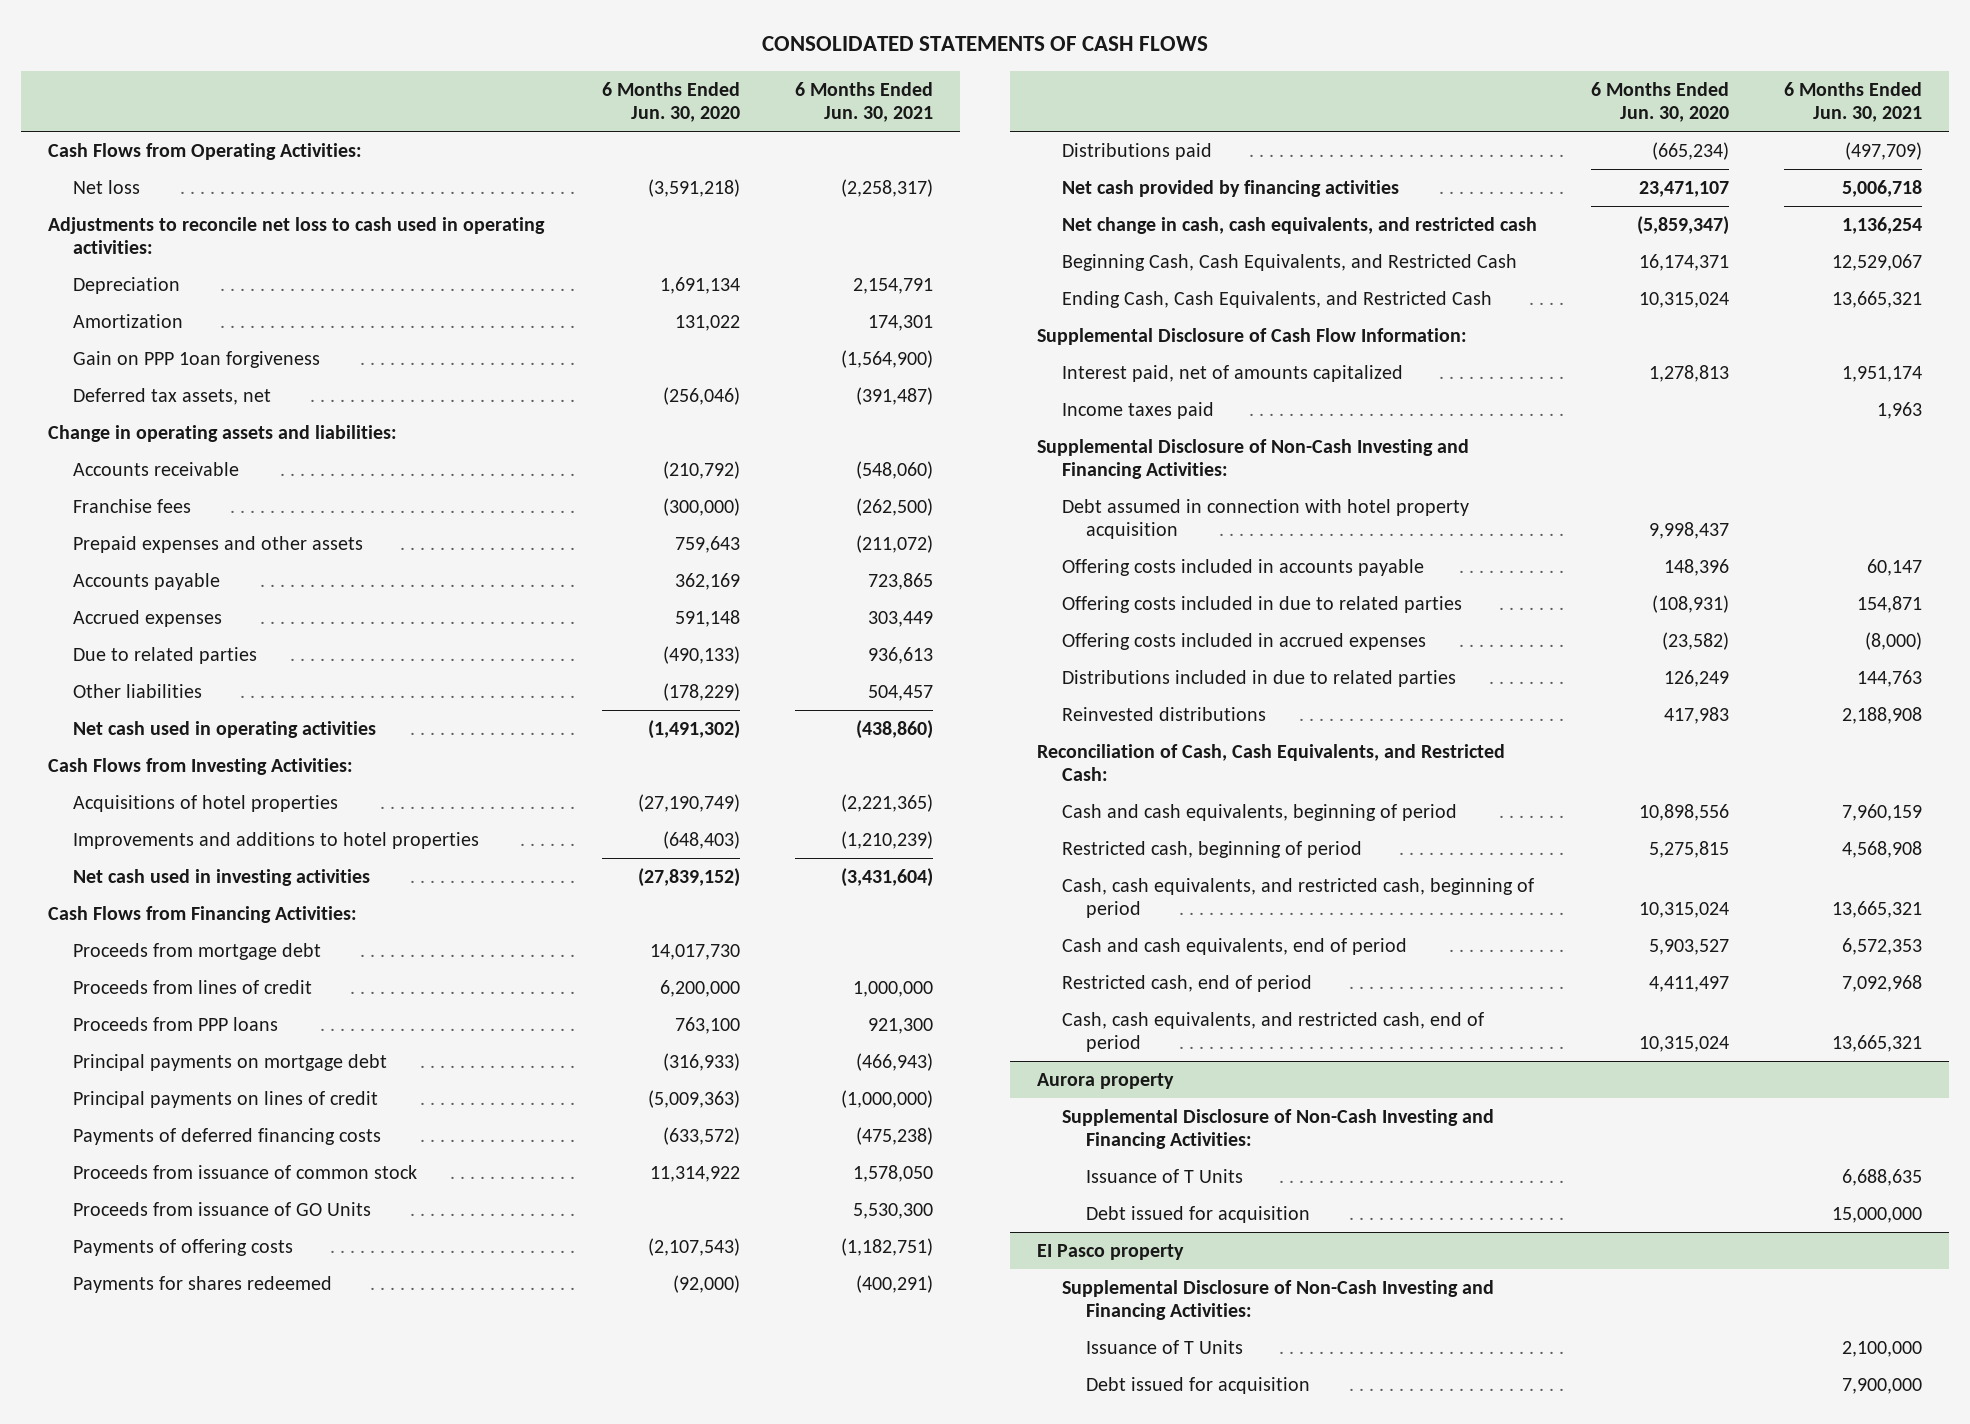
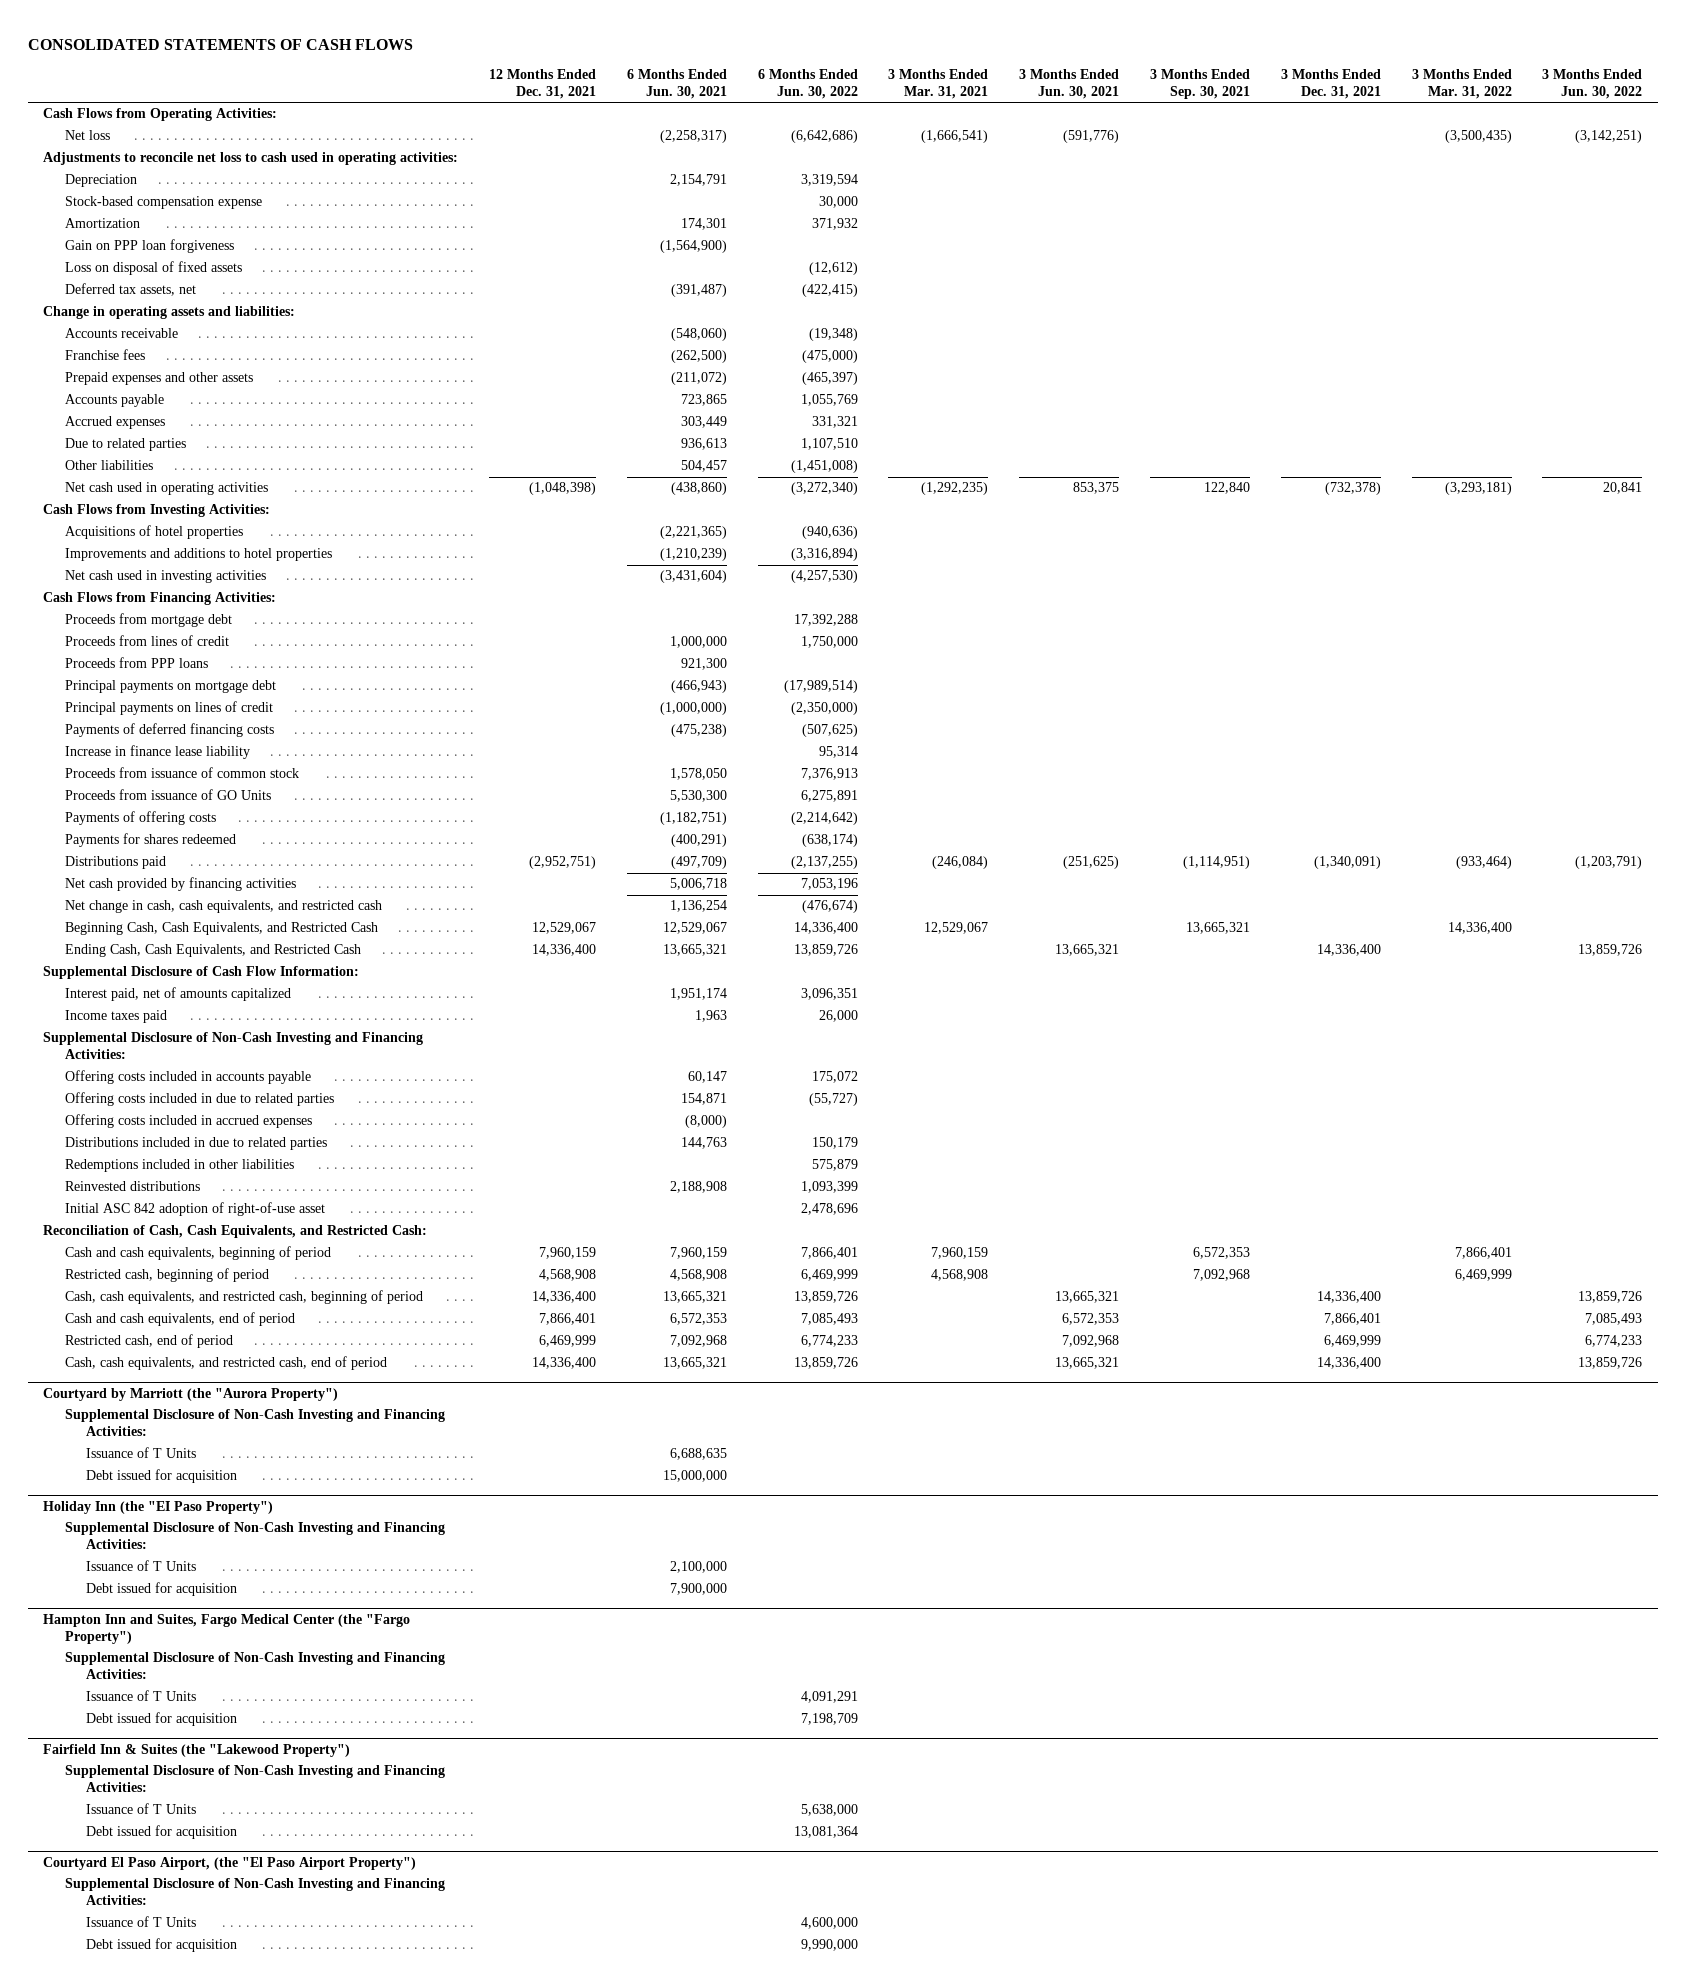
- | 6 Months Ended Jun. 30, 2020 | 6 Months Ended Jun. 30, 2021
+ | 12 Months Ended Dec. 31, 2021 | 6 Months Ended Jun. 30, 2021 | 6 Months Ended Jun. 30, 2022 | 3 Months Ended Mar. 31, 2021 | 3 Months Ended Jun. 30, 2021 | 3 Months Ended Sep. 30, 2021 | 3 Months Ended Dec. 31, 2021 | 3 Months Ended Mar. 31, 2022 | 3 Months Ended Jun. 30, 2022
+ Stock-based compensation expense | | | 30,000 | | | | | |
- Gain on PPP 1oan forgiveness | | (1,564,900)
+ Gain on PPP loan forgiveness | | (1,564,900) | | | | | | |
+ Loss on disposal of fixed assets | | | (12,612) | | | | | |
+ Increase in finance lease liability | | | 95,314 | | | | | |
- Debt assumed in connection with hotel property acquisition | 9,998,437 |
+ Redemptions included in other liabilities | | | 575,879 | | | | | |
+ Initial ASC 842 adoption of right-of-use asset | | | 2,478,696 | | | | | |
- Aurora property
+ Courtyard by Marriott (the "Aurora Property")
- EI Pasco property
+ Holiday Inn (the "EI Paso Property")
+ Hampton Inn and Suites, Fargo Medical Center (the "Fargo Property")
+ Supplemental Disclosure of Non-Cash Investing and Financing Activities:
+ Issuance of T Units | | | 4,091,291 | | | | | |
+ Debt issued for acquisition | | | 7,198,709 | | | | | |
+ Fairfield Inn & Suites (the "Lakewood Property")
+ Supplemental Disclosure of Non-Cash Investing and Financing Activities:
+ Issuance of T Units | | | 5,638,000 | | | | | |
+ Debt issued for acquisition | | | 13,081,364 | | | | | |
+ Courtyard El Paso Airport, (the "El Paso Airport Property")
+ Supplemental Disclosure of Non-Cash Investing and Financing Activities:
+ Issuance of T Units | | | 4,600,000 | | | | | |
+ Debt issued for acquisition | | | 9,990,000 | | | | | |

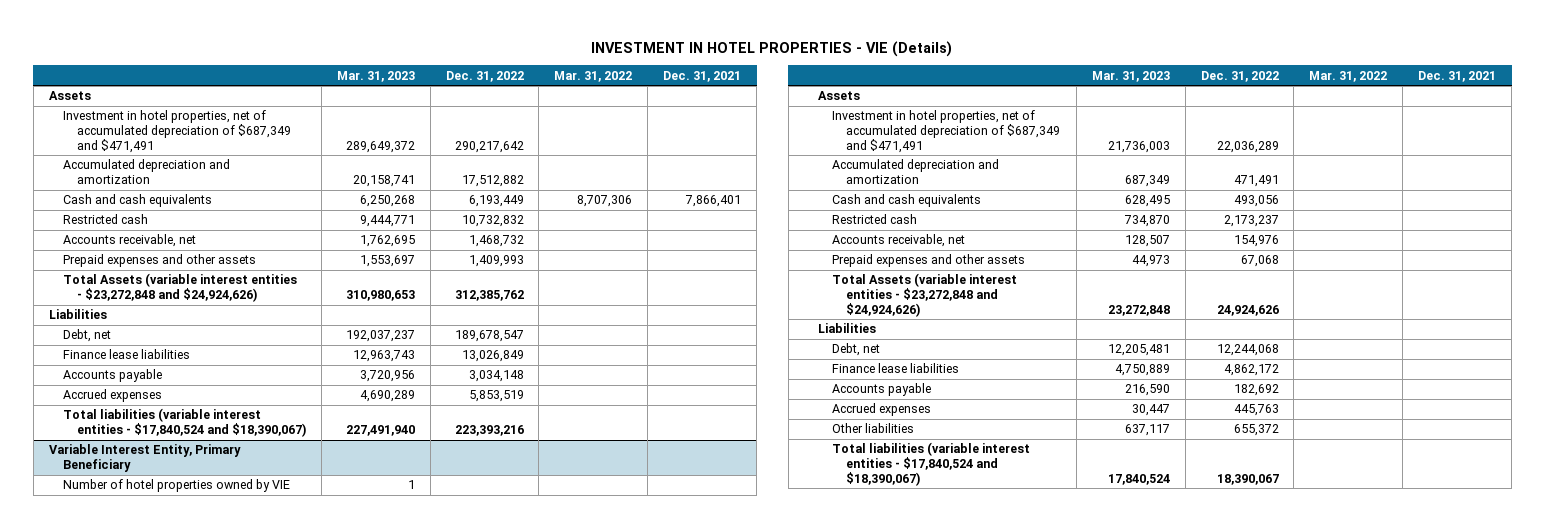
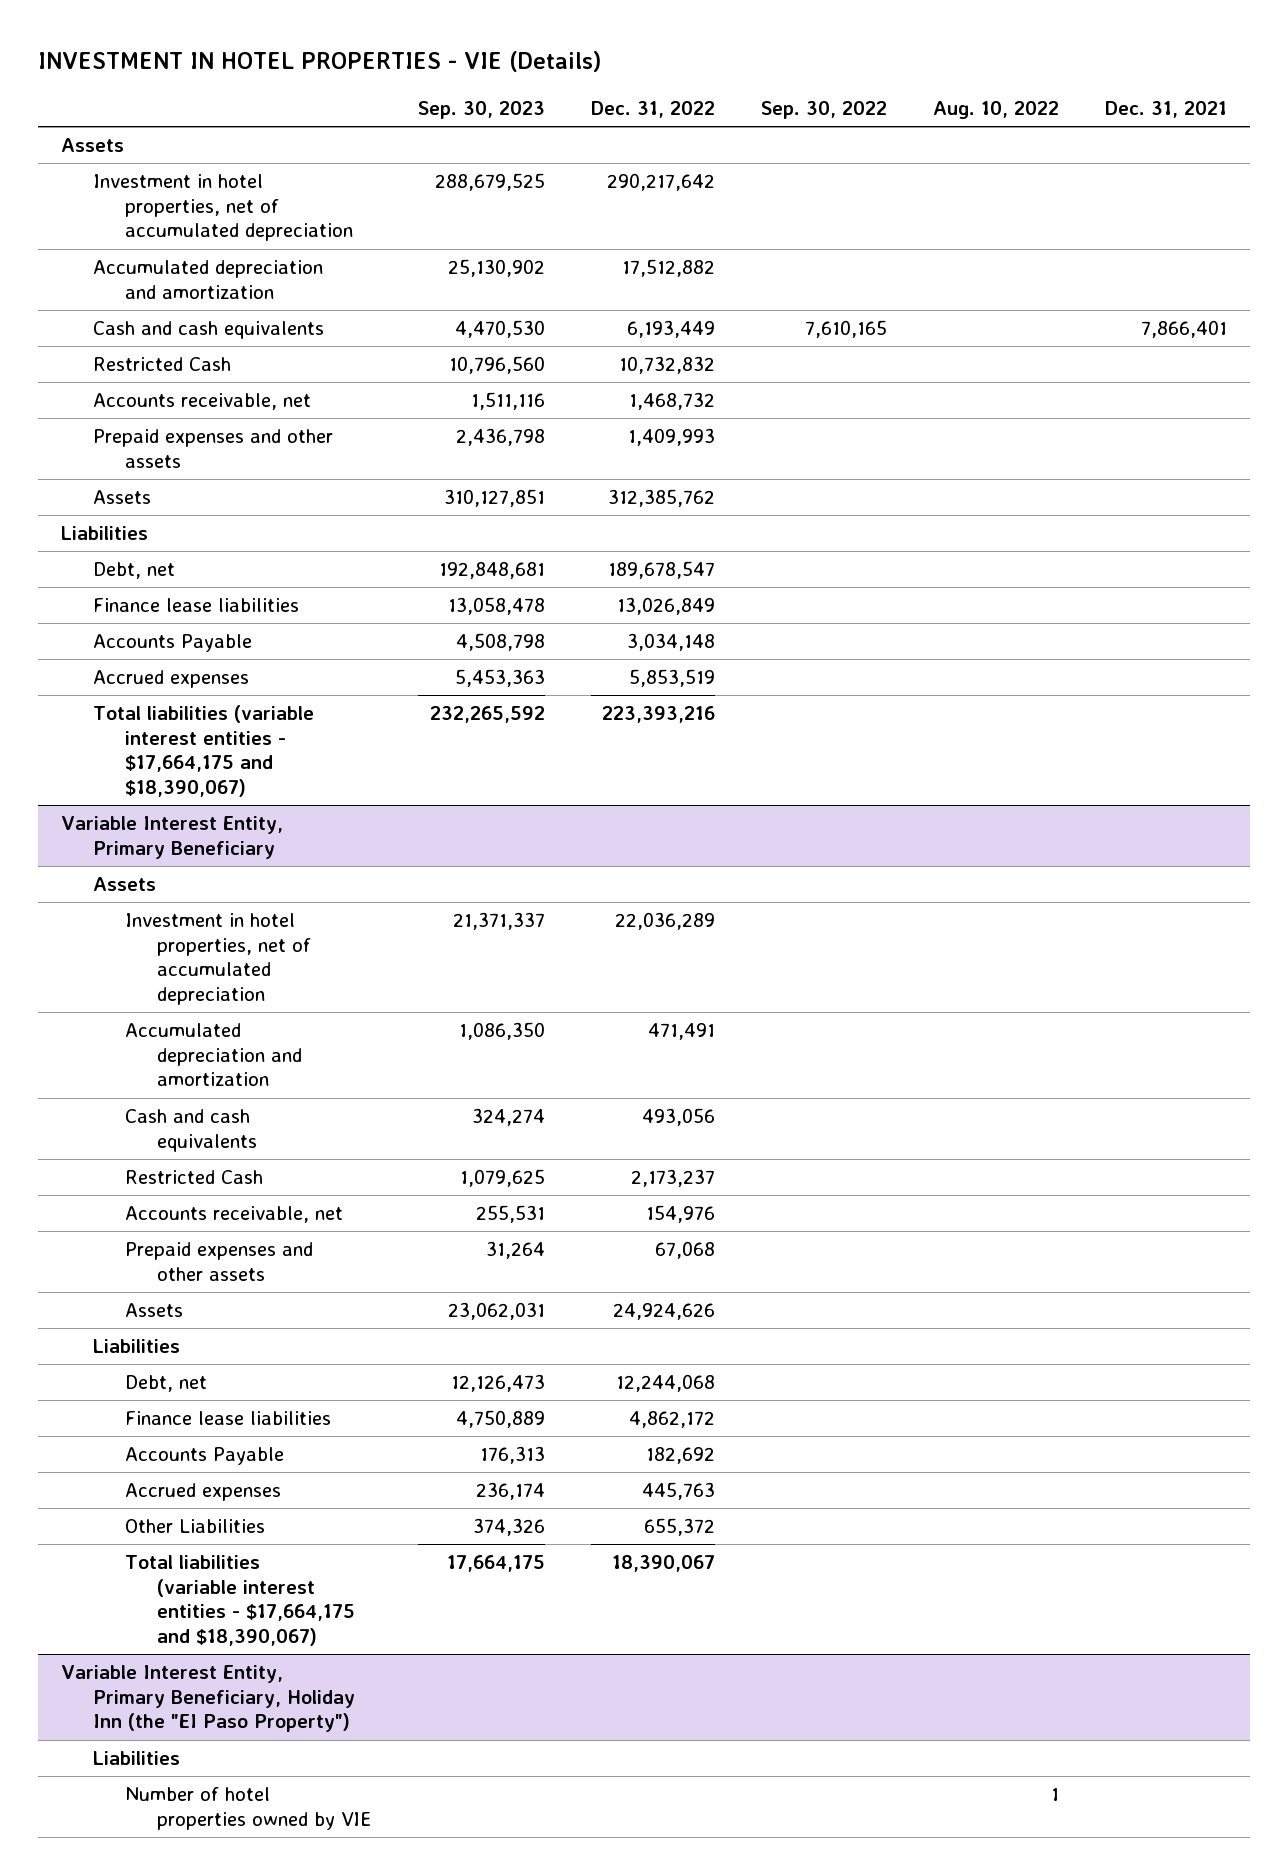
- | Mar. 31, 2023 | Dec. 31, 2022 | Mar. 31, 2022 | Dec. 31, 2021
+ | Sep. 30, 2023 | Dec. 31, 2022 | Sep. 30, 2022 | Aug. 10, 2022 | Dec. 31, 2021
- Investment in hotel properties, net of accumulated depreciation of $687,349 and $471,491 | 289,649,372 | 290,217,642 | |
+ Investment in hotel properties, net of accumulated depreciation | 288,679,525 | 290,217,642 | | |
- Restricted cash | 9,444,771 | 10,732,832 | |
+ Restricted Cash | 10,796,560 | 10,732,832 | | |
- Total Assets (variable interest entities - $23,272,848 and $24,924,626) | 310,980,653 | 312,385,762 | |
+ Assets | 310,127,851 | 312,385,762 | | |
- Accounts payable | 3,720,956 | 3,034,148 | |
+ Accounts Payable | 4,508,798 | 3,034,148 | | |
- Total liabilities (variable interest entities - $17,840,524 and $18,390,067) | 227,491,940 | 223,393,216 | |
+ Total liabilities (variable interest entities - $17,664,175 and $18,390,067) | 232,265,592 | 223,393,216 | | |
@ Variable Interest Entity, Primary Beneficiary
- Number of hotel properties owned by VIE | 1 | | |
- Investment in hotel properties, net of accumulated depreciation of $687,349 and $471,491 | 21,736,003 | 22,036,289 | |
+ Investment in hotel properties, net of accumulated depreciation | 21,371,337 | 22,036,289 | | |
- Restricted cash | 734,870 | 2,173,237 | |
+ Restricted Cash | 1,079,625 | 2,173,237 | | |
- Total Assets (variable interest entities - $23,272,848 and $24,924,626) | 23,272,848 | 24,924,626 | |
+ Assets | 23,062,031 | 24,924,626 | | |
- Accounts payable | 216,590 | 182,692 | |
+ Accounts Payable | 176,313 | 182,692 | | |
- Other liabilities | 637,117 | 655,372 | |
- Total liabilities (variable interest entities - $17,840,524 and $18,390,067) | 17,840,524 | 18,390,067 | |
+ Other Liabilities | 374,326 | 655,372 | | |
+ Total liabilities (variable interest entities - $17,664,175 and $18,390,067) | 17,664,175 | 18,390,067 | | |
+ Variable Interest Entity, Primary Beneficiary, Holiday Inn (the "EI Paso Property")
+ Liabilities
+ Number of hotel properties owned by VIE | | | | 1 |

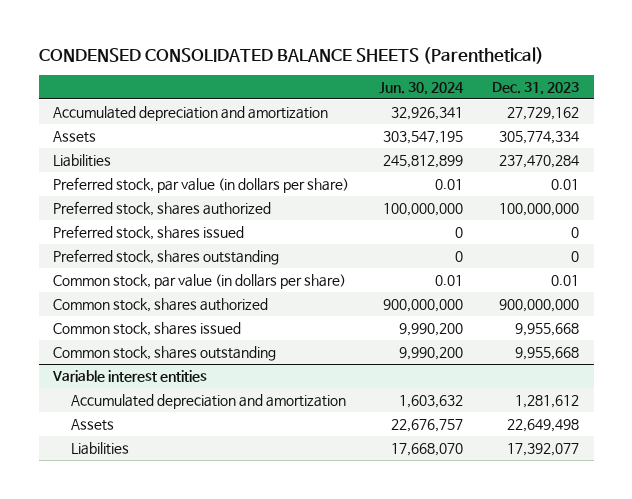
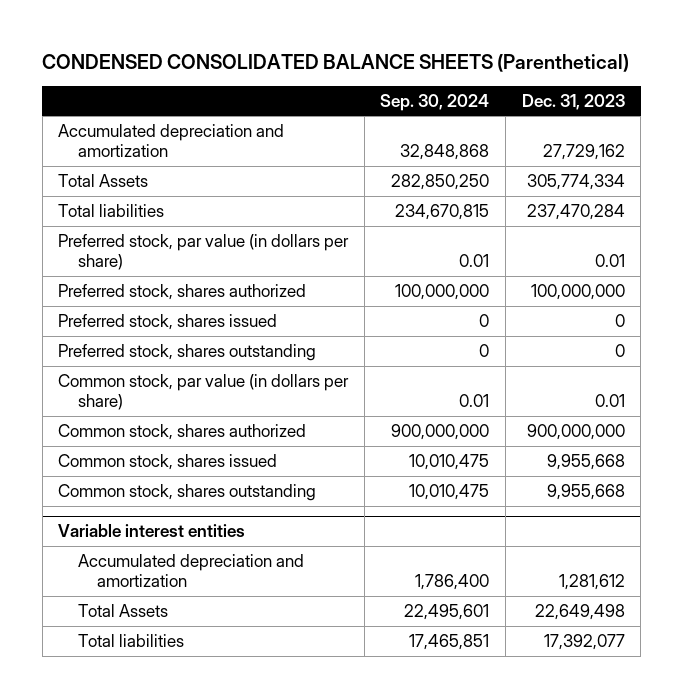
- | Jun. 30, 2024 | Dec. 31, 2023
+ | Sep. 30, 2024 | Dec. 31, 2023
- Assets | 303,547,195 | 305,774,334
- Liabilities | 245,812,899 | 237,470,284
+ Total Assets | 282,850,250 | 305,774,334
+ Total liabilities | 234,670,815 | 237,470,284
@ Variable interest entities
- Assets | 22,676,757 | 22,649,498
- Liabilities | 17,668,070 | 17,392,077
+ Total Assets | 22,495,601 | 22,649,498
+ Total liabilities | 17,465,851 | 17,392,077

